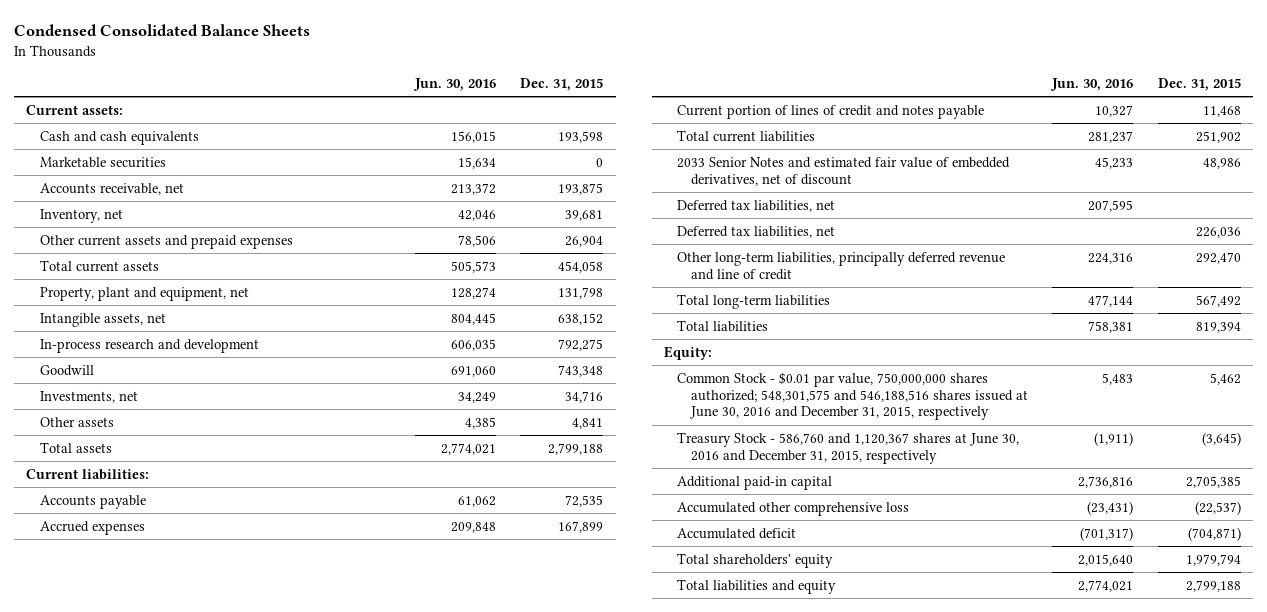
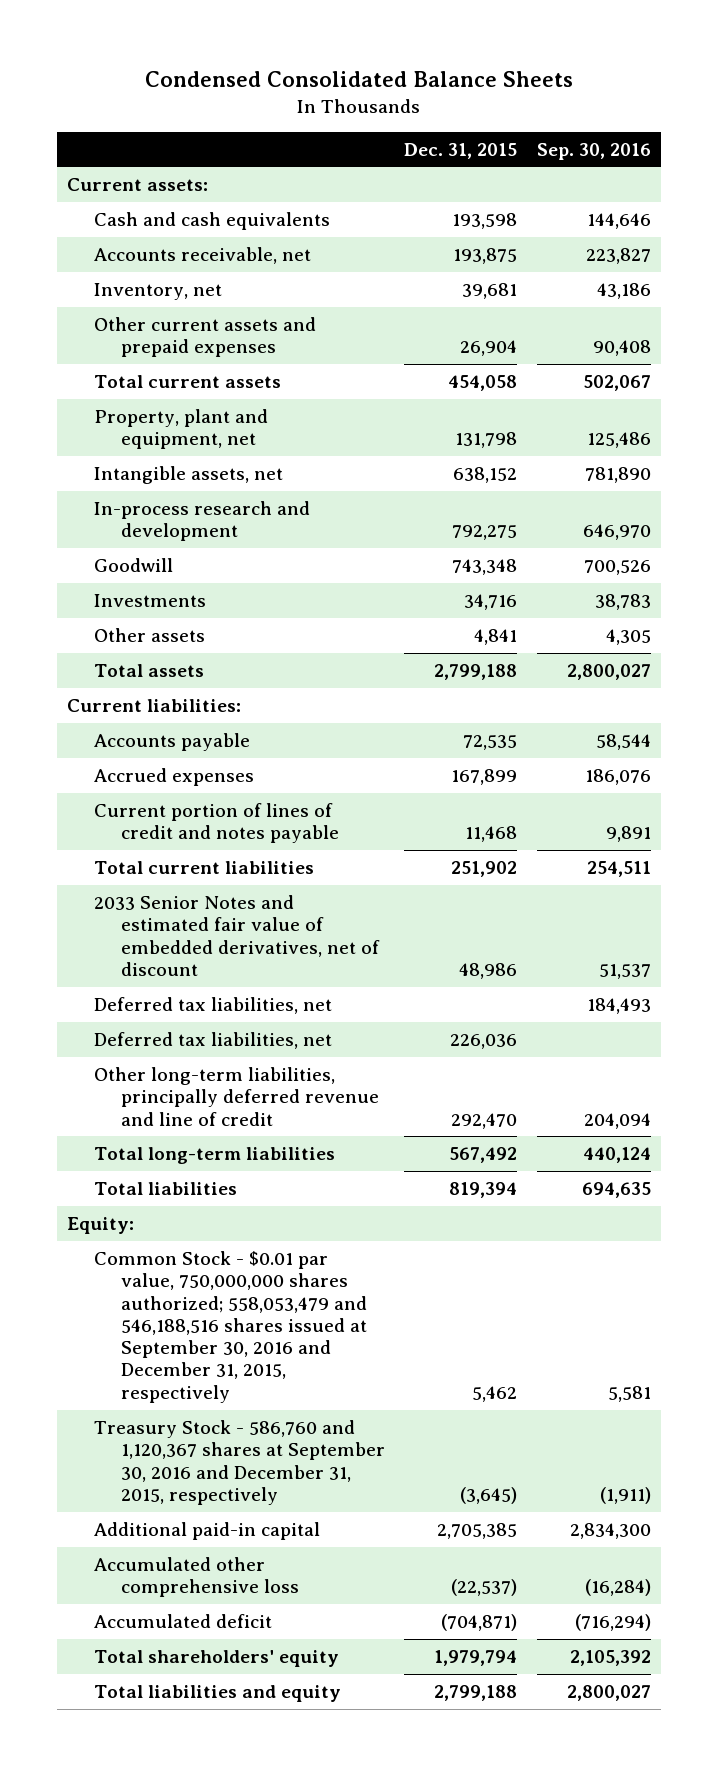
- | Jun. 30, 2016 | Dec. 31, 2015
+ | Dec. 31, 2015 | Sep. 30, 2016
- Marketable securities | 15,634 | 0
- Investments, net | 34,249 | 34,716
+ Investments | 34,716 | 38,783
- Common Stock - $0.01 par value, 750,000,000 shares authorized; 548,301,575 and 546,188,516 shares issued at June 30, 2016 and December 31, 2015, respectively | 5,483 | 5,462
- Treasury Stock - 586,760 and 1,120,367 shares at June 30, 2016 and December 31, 2015, respectively | (1,911) | (3,645)
+ Common Stock - $0.01 par value, 750,000,000 shares authorized; 558,053,479 and 546,188,516 shares issued at September 30, 2016 and December 31, 2015, respectively | 5,462 | 5,581
+ Treasury Stock - 586,760 and 1,120,367 shares at September 30, 2016 and December 31, 2015, respectively | (3,645) | (1,911)

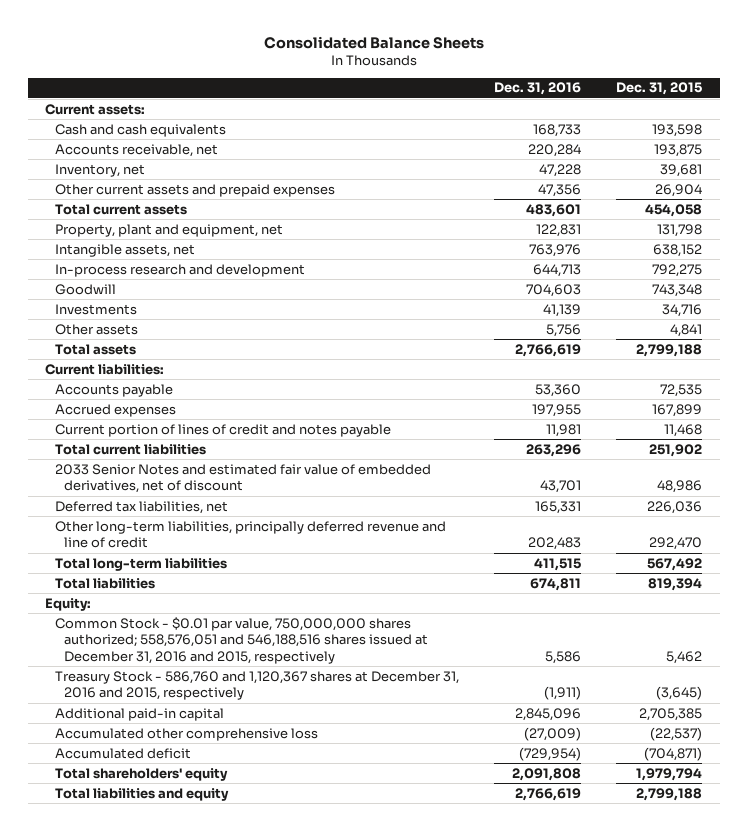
- Condensed Consolidated Balance Sheets
+ Consolidated Balance Sheets
- | Dec. 31, 2015 | Sep. 30, 2016
+ | Dec. 31, 2016 | Dec. 31, 2015
- Deferred tax liabilities, net | | 184,493
- Common Stock - $0.01 par value, 750,000,000 shares authorized; 558,053,479 and 546,188,516 shares issued at September 30, 2016 and December 31, 2015, respectively | 5,462 | 5,581
- Treasury Stock - 586,760 and 1,120,367 shares at September 30, 2016 and December 31, 2015, respectively | (3,645) | (1,911)
+ Common Stock - $0.01 par value, 750,000,000 shares authorized; 558,576,051 and 546,188,516 shares issued at December 31, 2016 and 2015, respectively | 5,586 | 5,462
+ Treasury Stock - 586,760 and 1,120,367 shares at December 31, 2016 and 2015, respectively | (1,911) | (3,645)

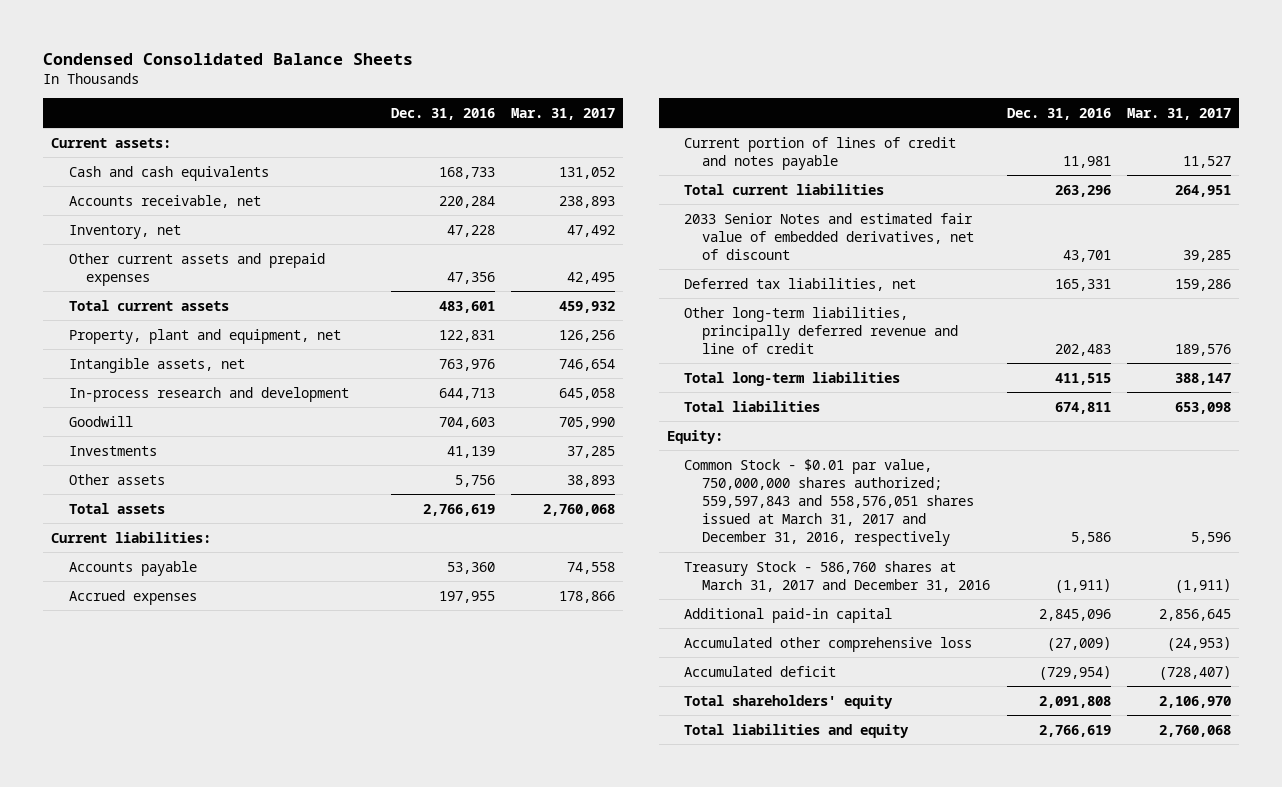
- Consolidated Balance Sheets
+ Condensed Consolidated Balance Sheets
- | Dec. 31, 2016 | Dec. 31, 2015
+ | Dec. 31, 2016 | Mar. 31, 2017
- Common Stock - $0.01 par value, 750,000,000 shares authorized; 558,576,051 and 546,188,516 shares issued at December 31, 2016 and 2015, respectively | 5,586 | 5,462
- Treasury Stock - 586,760 and 1,120,367 shares at December 31, 2016 and 2015, respectively | (1,911) | (3,645)
+ Common Stock - $0.01 par value, 750,000,000 shares authorized; 559,597,843 and 558,576,051 shares issued at March 31, 2017 and December 31, 2016, respectively | 5,586 | 5,596
+ Treasury Stock - 586,760 shares at March 31, 2017 and December 31, 2016 | (1,911) | (1,911)

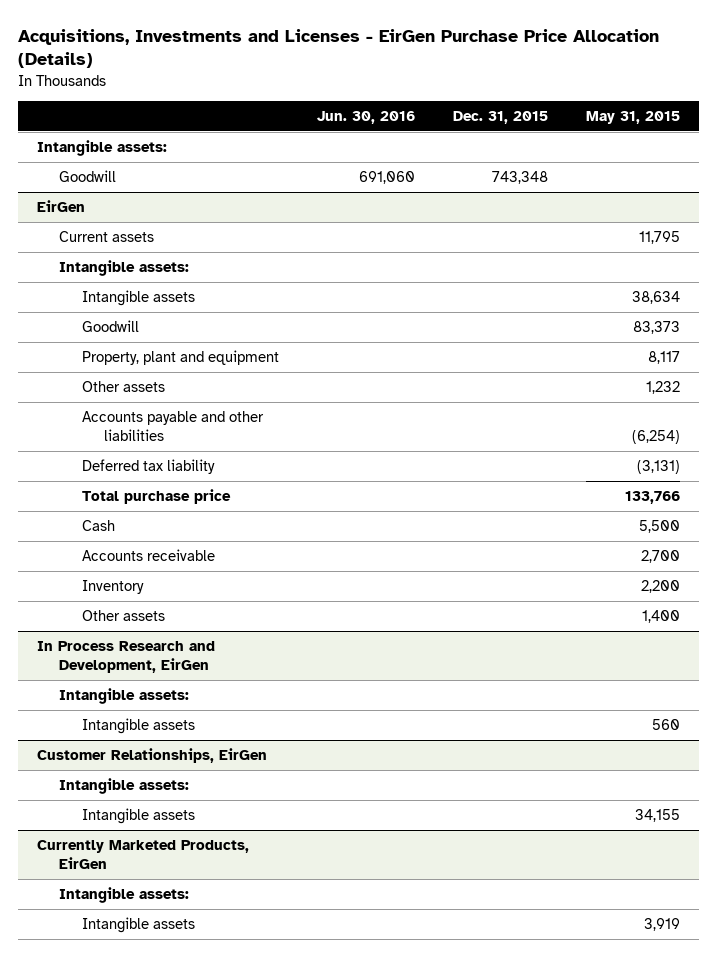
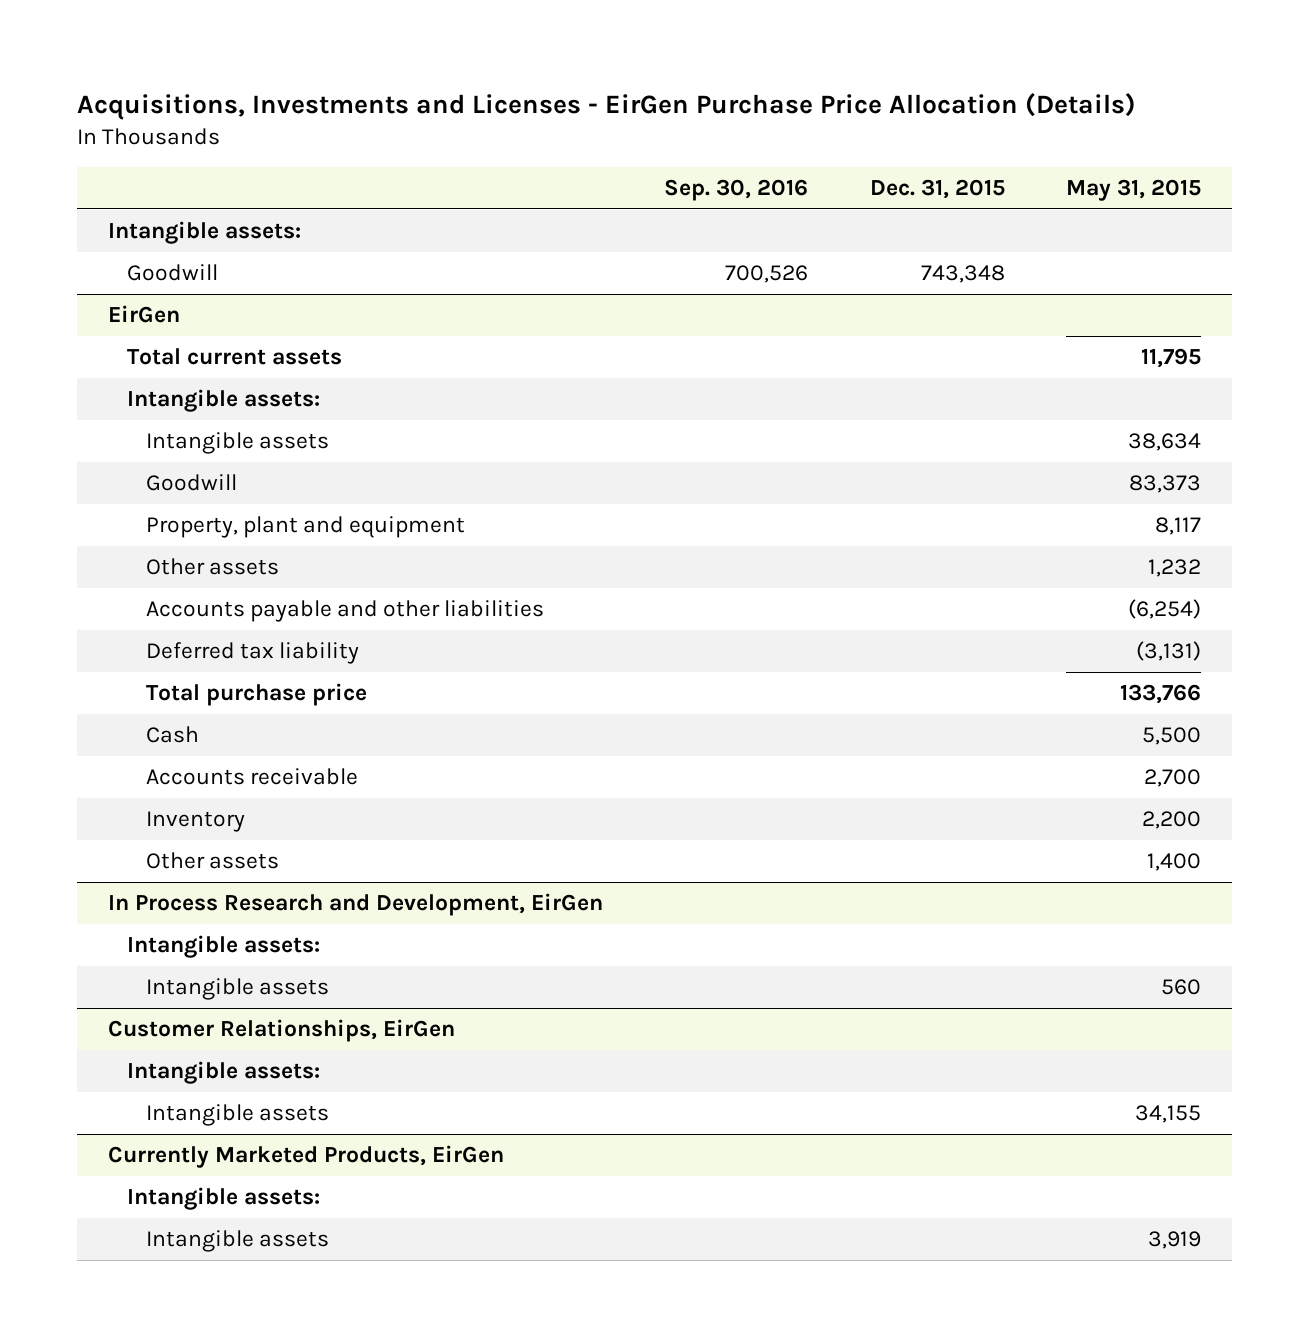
- | Jun. 30, 2016 | Dec. 31, 2015 | May 31, 2015
+ | Sep. 30, 2016 | Dec. 31, 2015 | May 31, 2015
@ EirGen
- Current assets | | | 11,795
+ Total current assets | | | 11,795

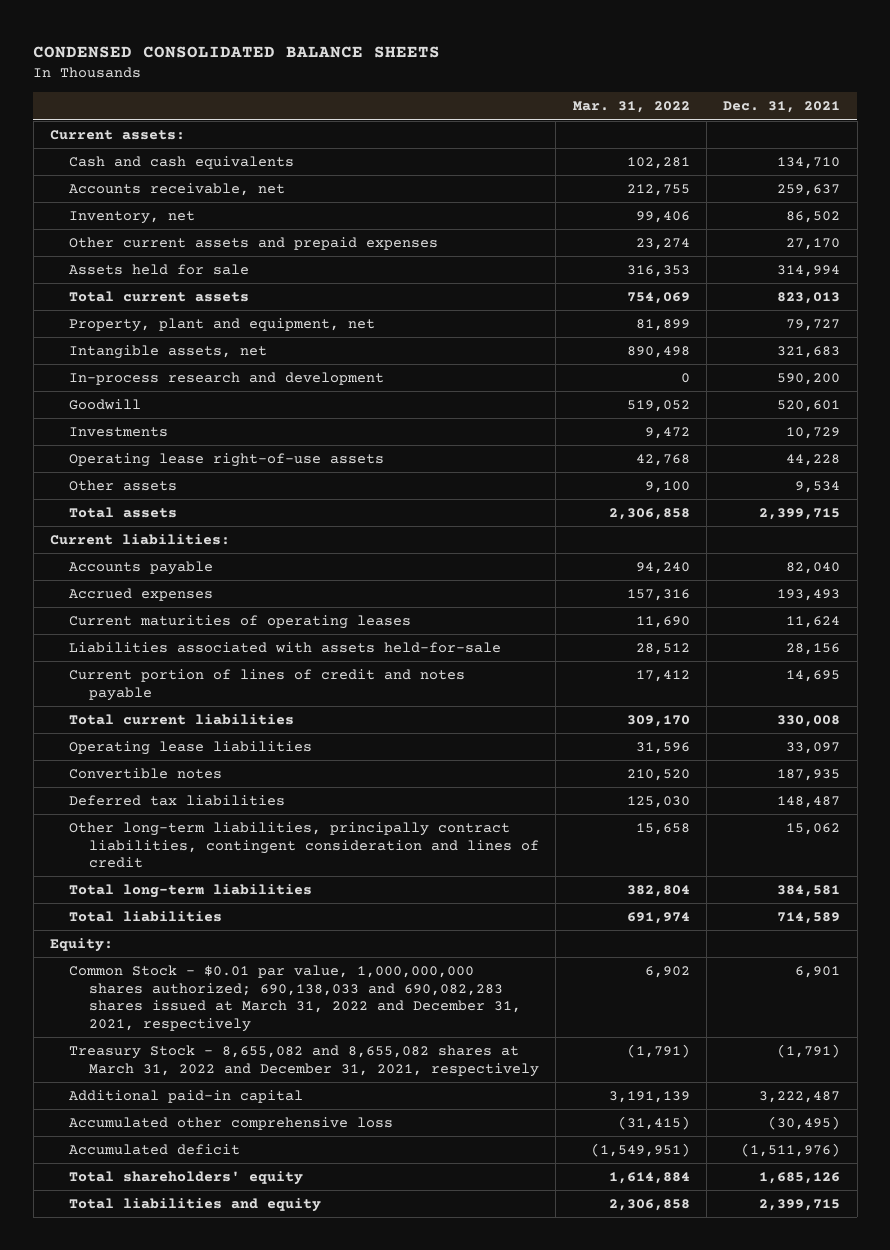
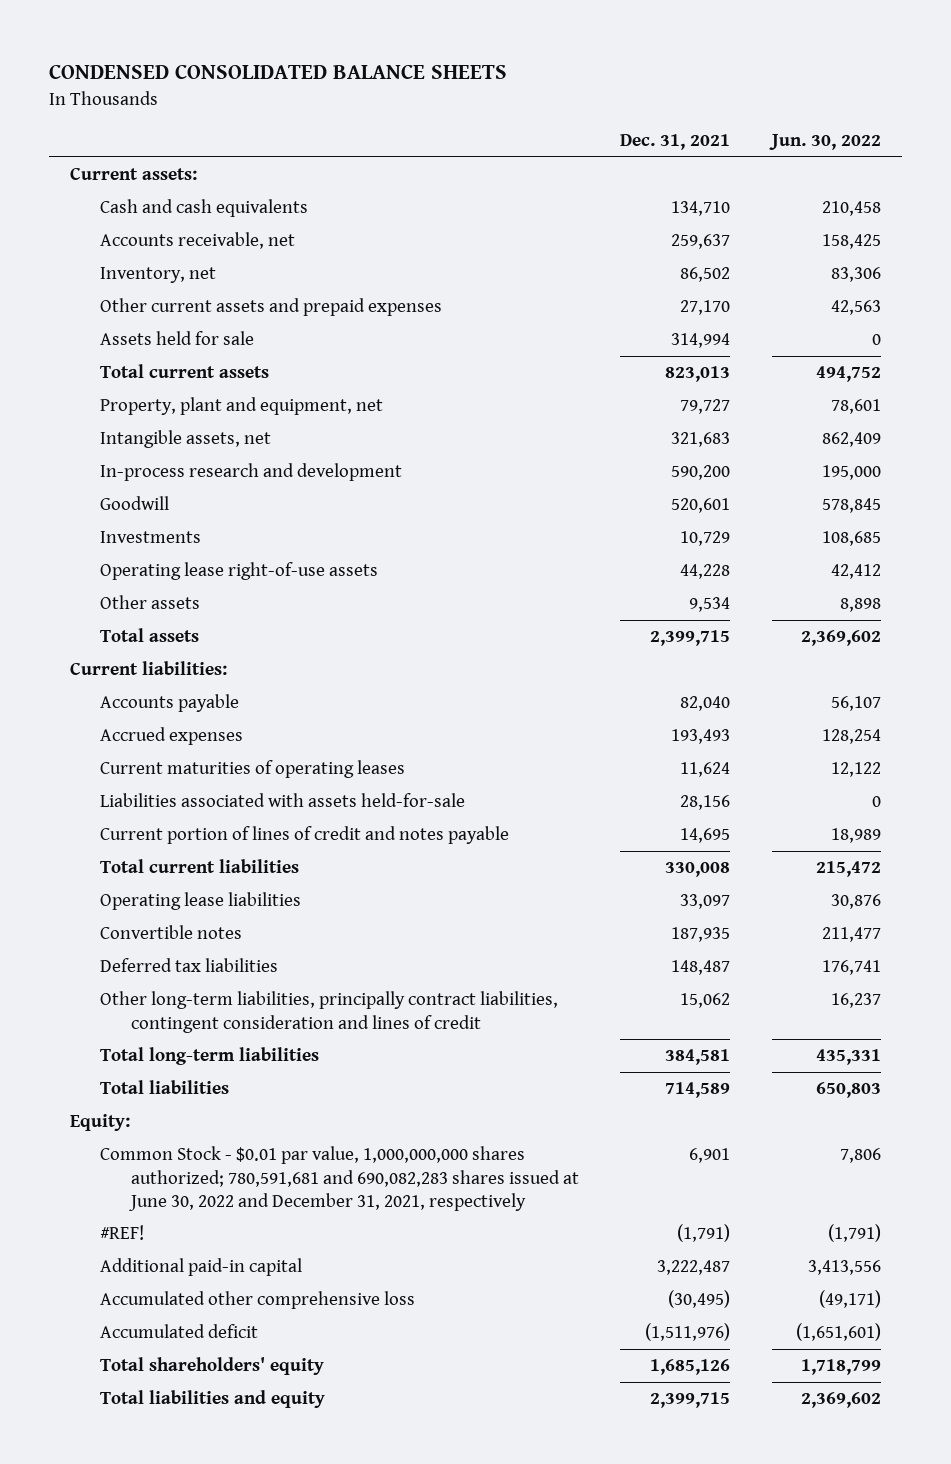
- | Mar. 31, 2022 | Dec. 31, 2021
+ | Dec. 31, 2021 | Jun. 30, 2022
- Common Stock - $0.01 par value, 1,000,000,000 shares authorized; 690,138,033 and 690,082,283 shares issued at March 31, 2022 and December 31, 2021, respectively | 6,902 | 6,901
- Treasury Stock - 8,655,082 and 8,655,082 shares at March 31, 2022 and December 31, 2021, respectively | (1,791) | (1,791)
+ Common Stock - $0.01 par value, 1,000,000,000 shares authorized; 780,591,681 and 690,082,283 shares issued at June 30, 2022 and December 31, 2021, respectively | 6,901 | 7,806
+ #REF! | (1,791) | (1,791)

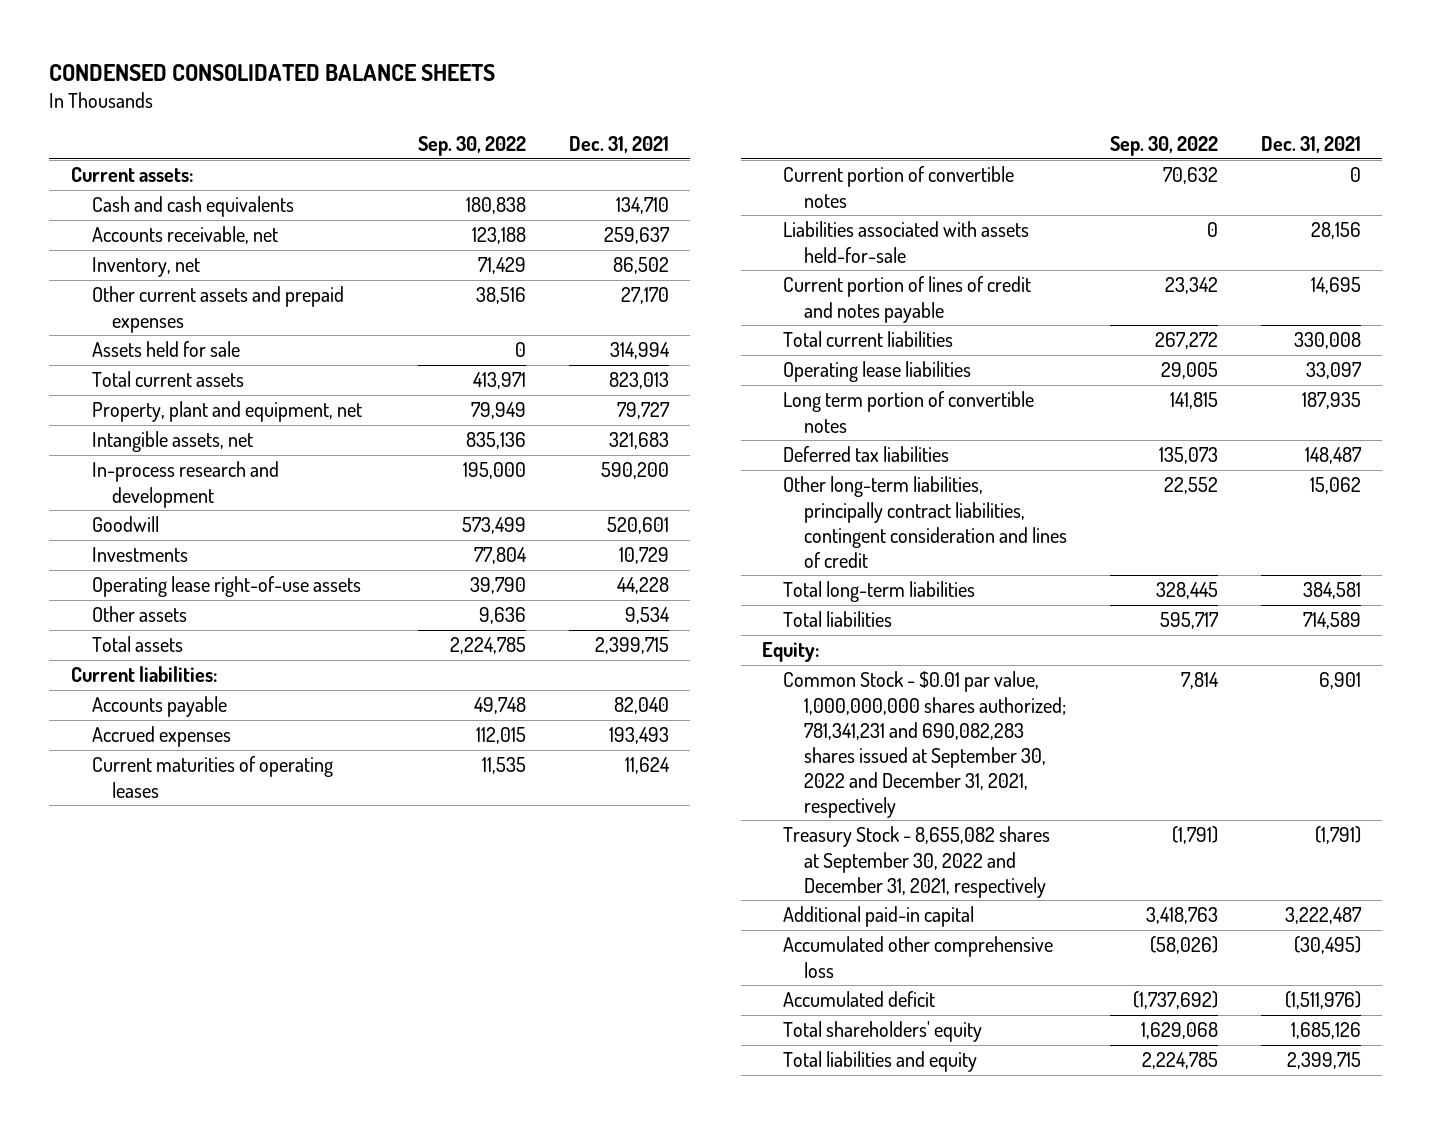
- | Dec. 31, 2021 | Jun. 30, 2022
+ | Sep. 30, 2022 | Dec. 31, 2021
+ Current portion of convertible notes | 70,632 | 0
- Convertible notes | 187,935 | 211,477
+ Long term portion of convertible notes | 141,815 | 187,935
- Common Stock - $0.01 par value, 1,000,000,000 shares authorized; 780,591,681 and 690,082,283 shares issued at June 30, 2022 and December 31, 2021, respectively | 6,901 | 7,806
- #REF! | (1,791) | (1,791)
+ Common Stock - $0.01 par value, 1,000,000,000 shares authorized; 781,341,231 and 690,082,283 shares issued at September 30, 2022 and December 31, 2021, respectively | 7,814 | 6,901
+ Treasury Stock - 8,655,082 shares at September 30, 2022 and December 31, 2021, respectively | (1,791) | (1,791)

